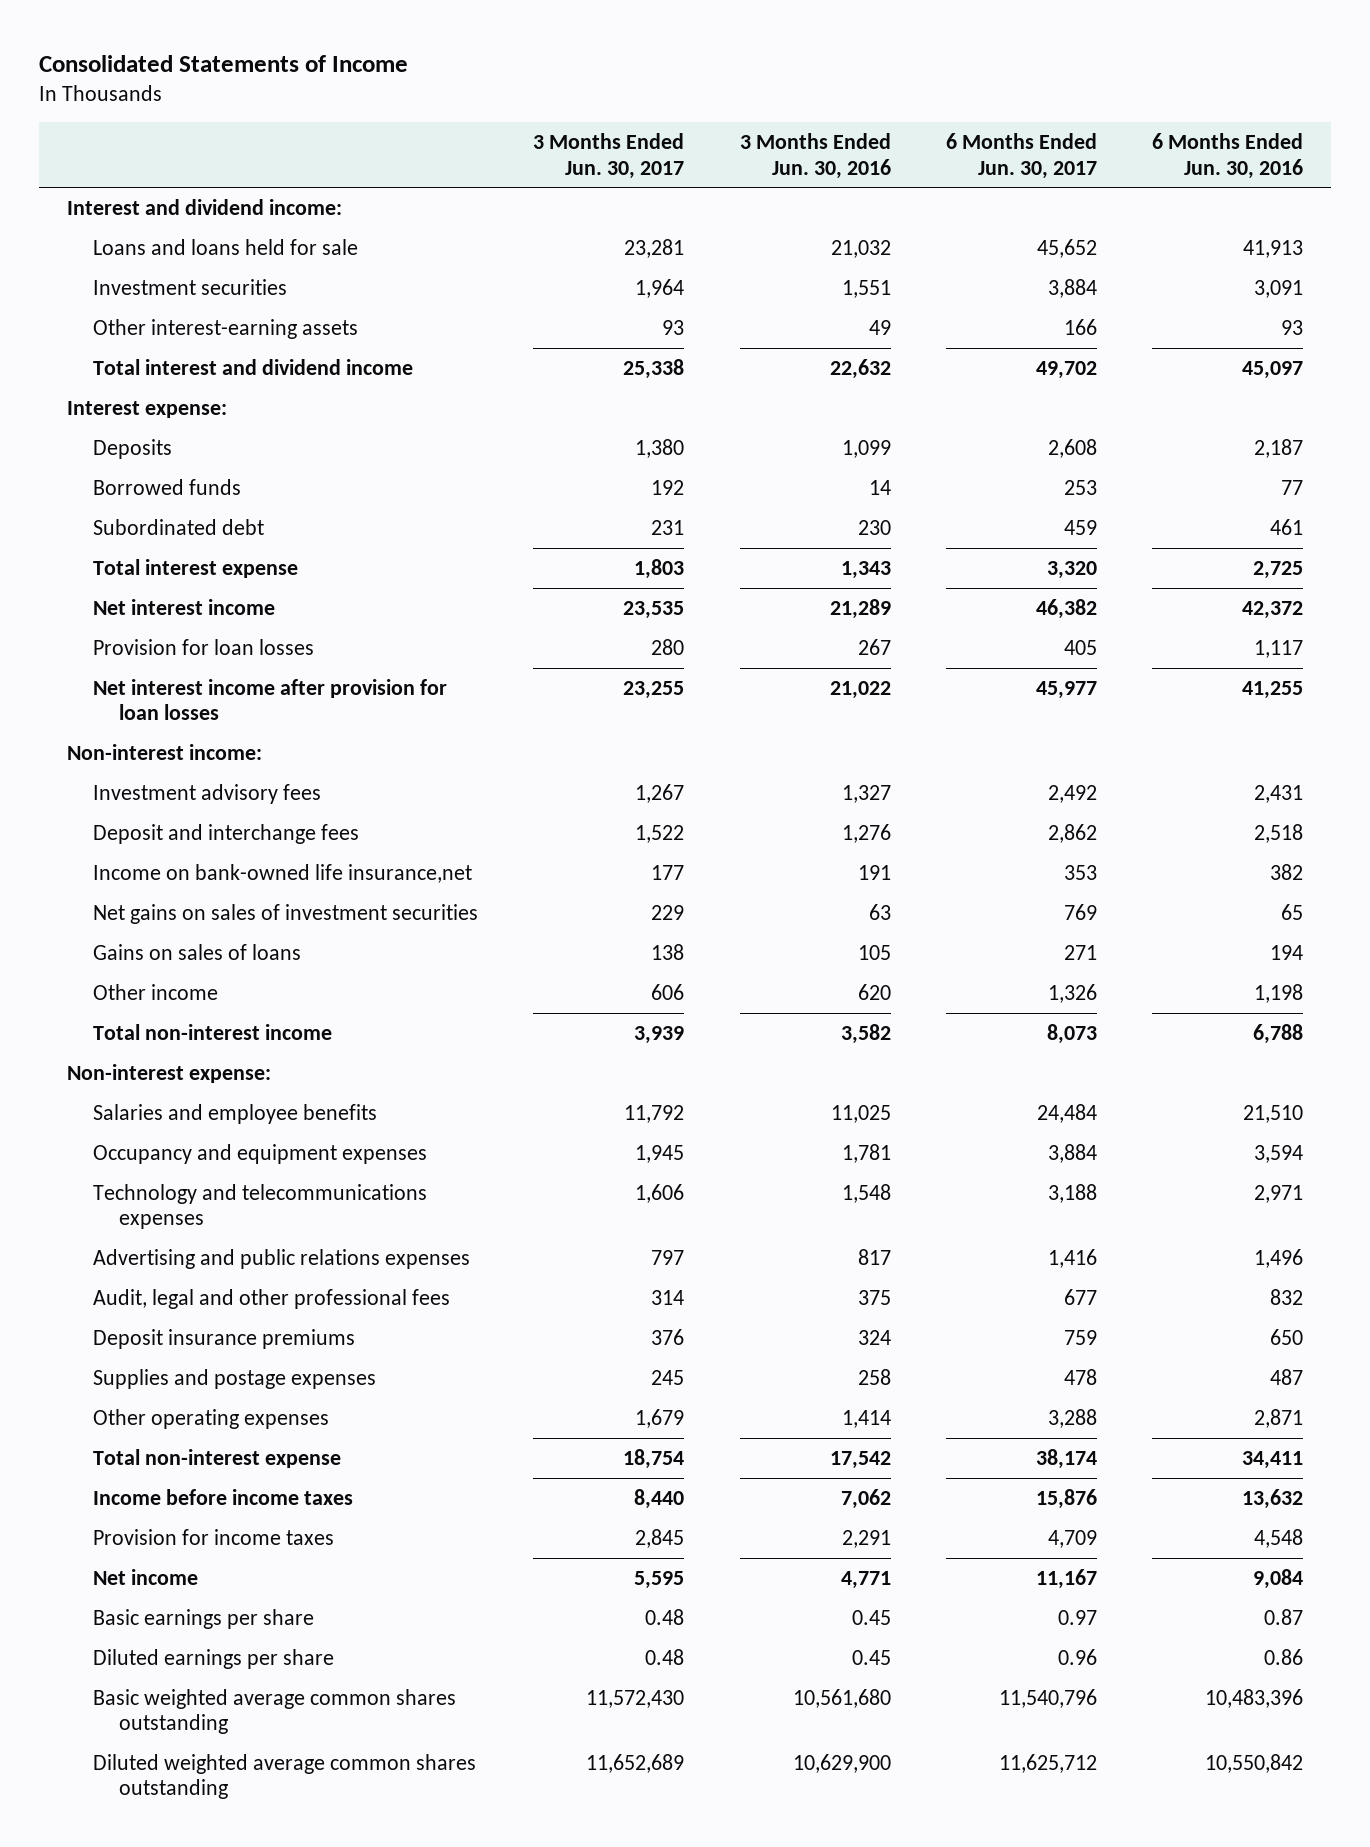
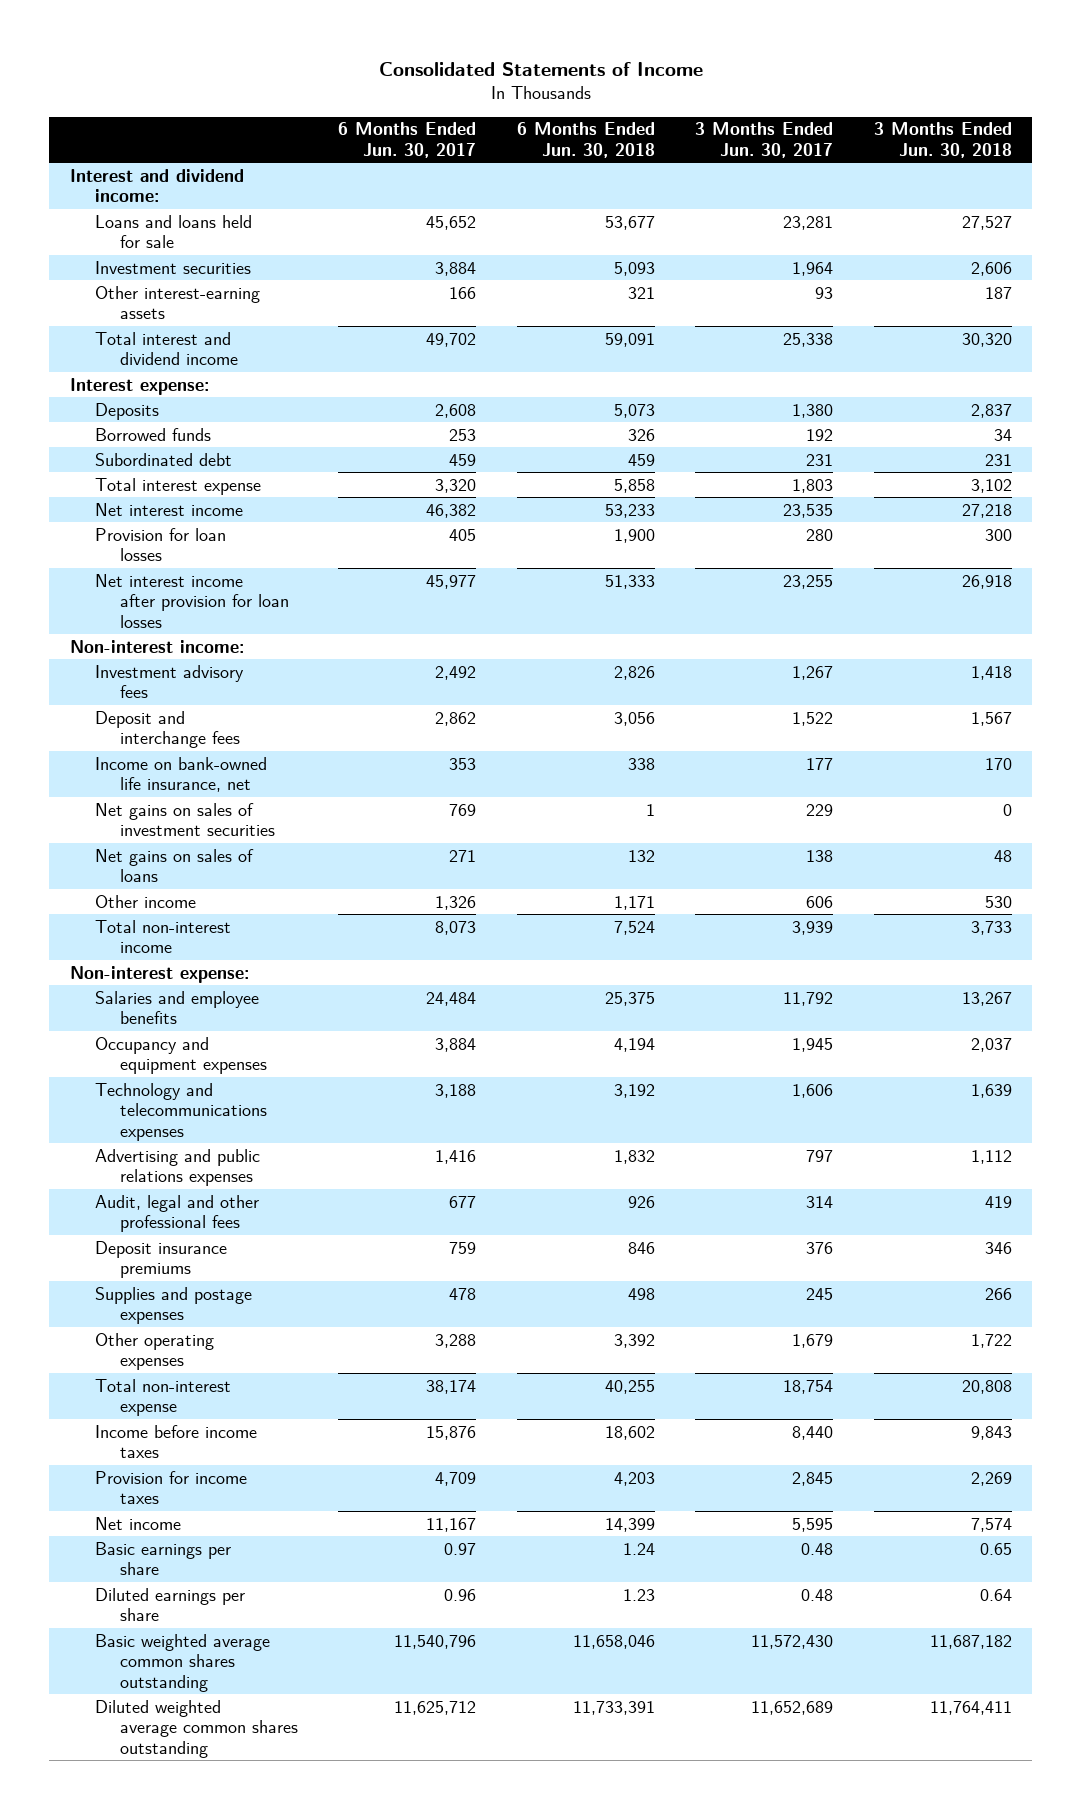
- | 3 Months Ended Jun. 30, 2017 | 3 Months Ended Jun. 30, 2016 | 6 Months Ended Jun. 30, 2017 | 6 Months Ended Jun. 30, 2016
+ | 6 Months Ended Jun. 30, 2017 | 6 Months Ended Jun. 30, 2018 | 3 Months Ended Jun. 30, 2017 | 3 Months Ended Jun. 30, 2018
- Income on bank-owned life insurance,net | 177 | 191 | 353 | 382
+ Income on bank-owned life insurance, net | 353 | 338 | 177 | 170
- Gains on sales of loans | 138 | 105 | 271 | 194
+ Net gains on sales of loans | 271 | 132 | 138 | 48

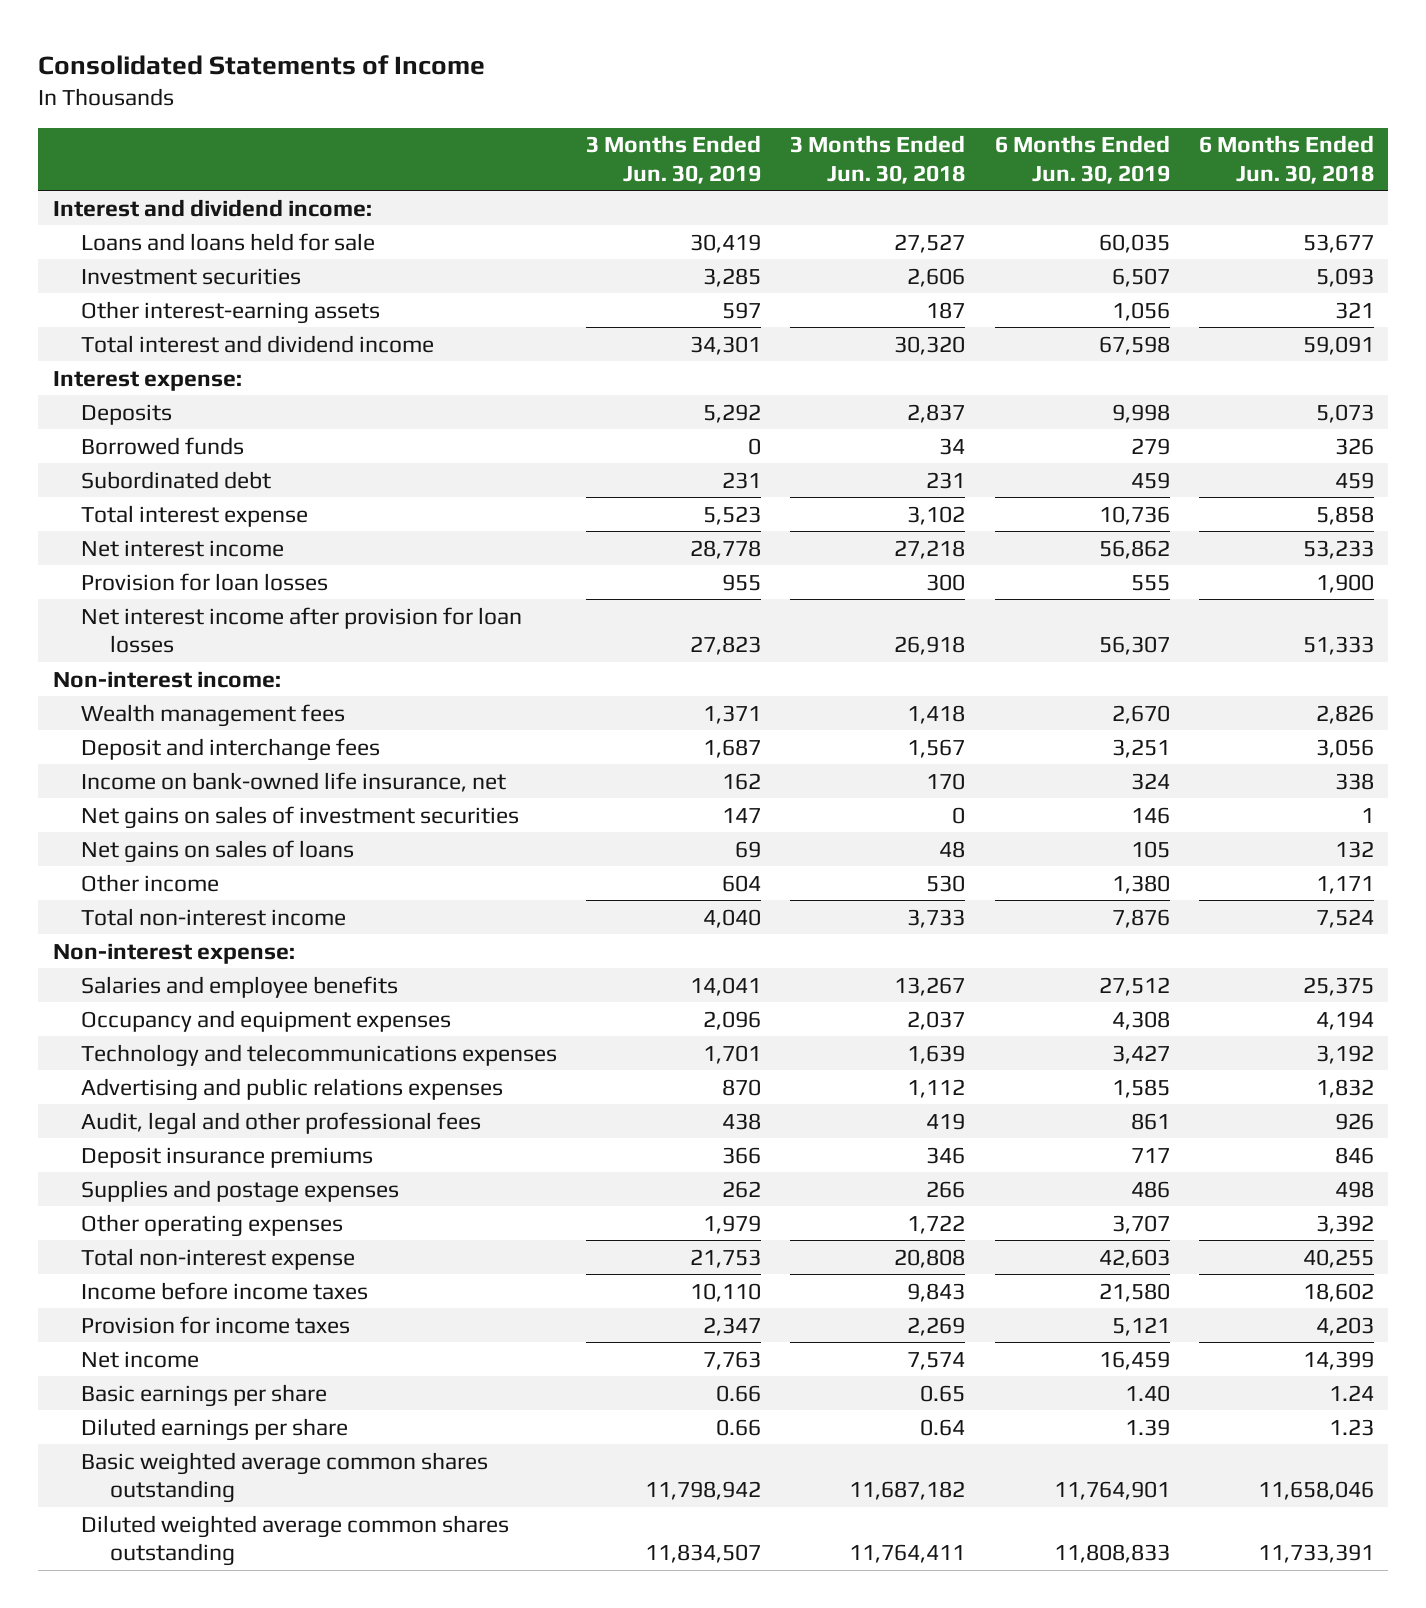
- | 6 Months Ended Jun. 30, 2017 | 6 Months Ended Jun. 30, 2018 | 3 Months Ended Jun. 30, 2017 | 3 Months Ended Jun. 30, 2018
+ | 3 Months Ended Jun. 30, 2019 | 3 Months Ended Jun. 30, 2018 | 6 Months Ended Jun. 30, 2019 | 6 Months Ended Jun. 30, 2018
- Investment advisory fees | 2,492 | 2,826 | 1,267 | 1,418
+ Wealth management fees | 1,371 | 1,418 | 2,670 | 2,826

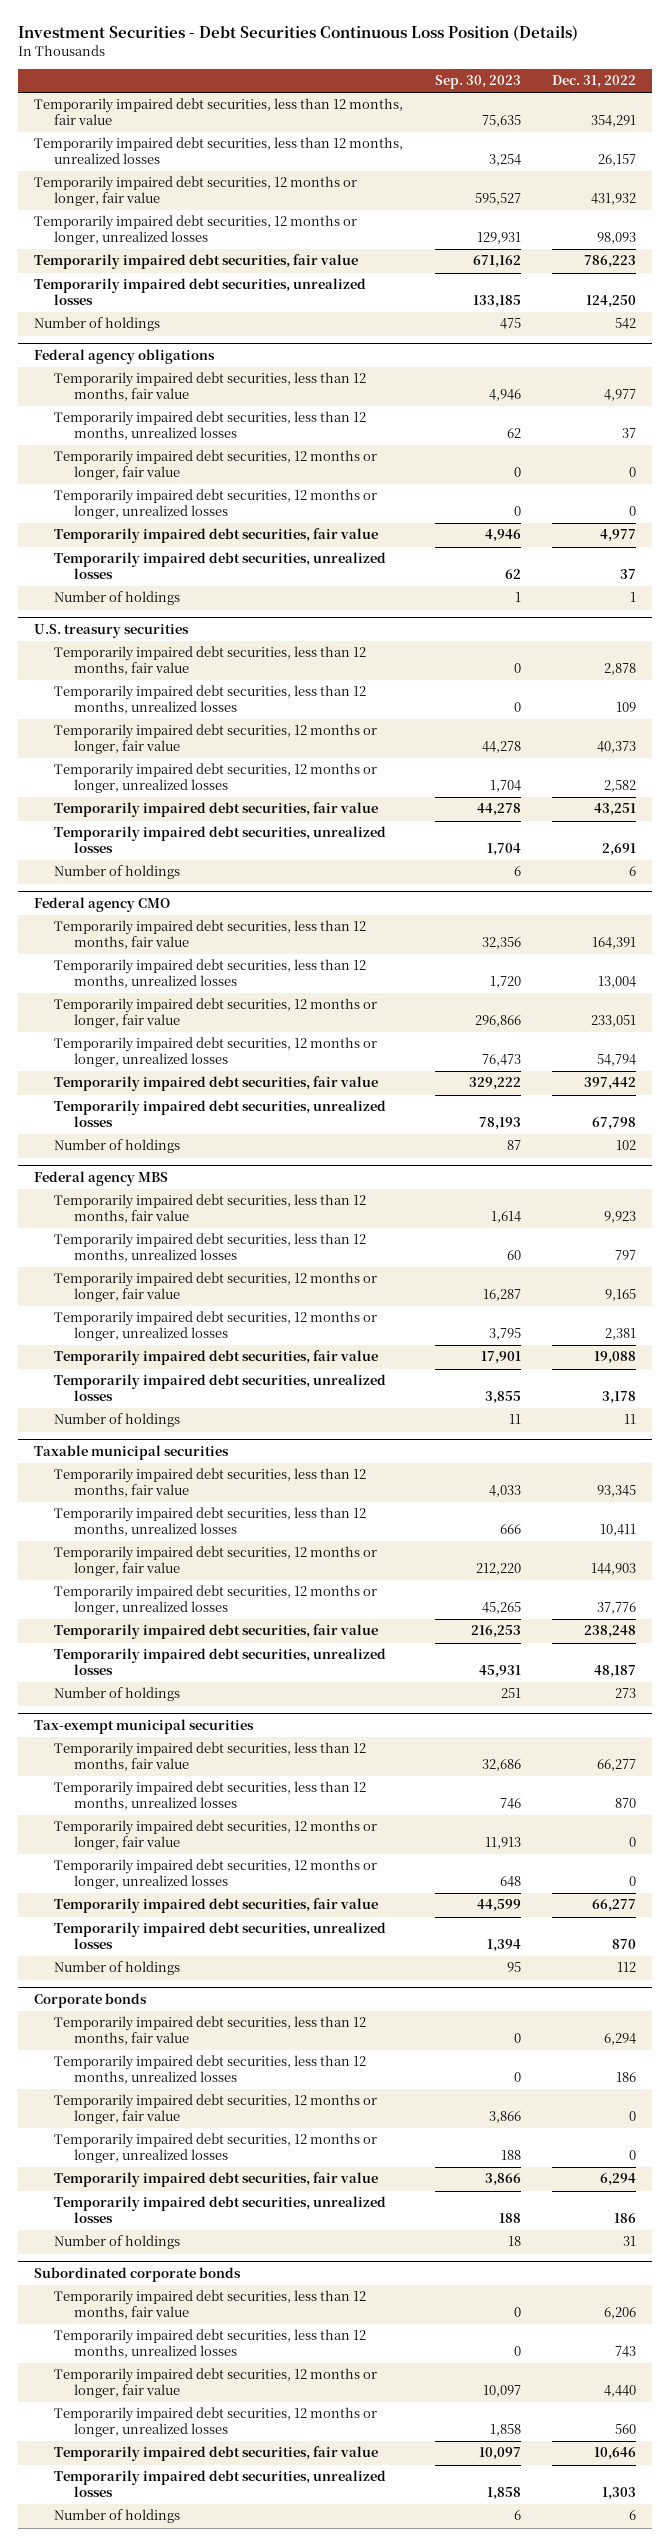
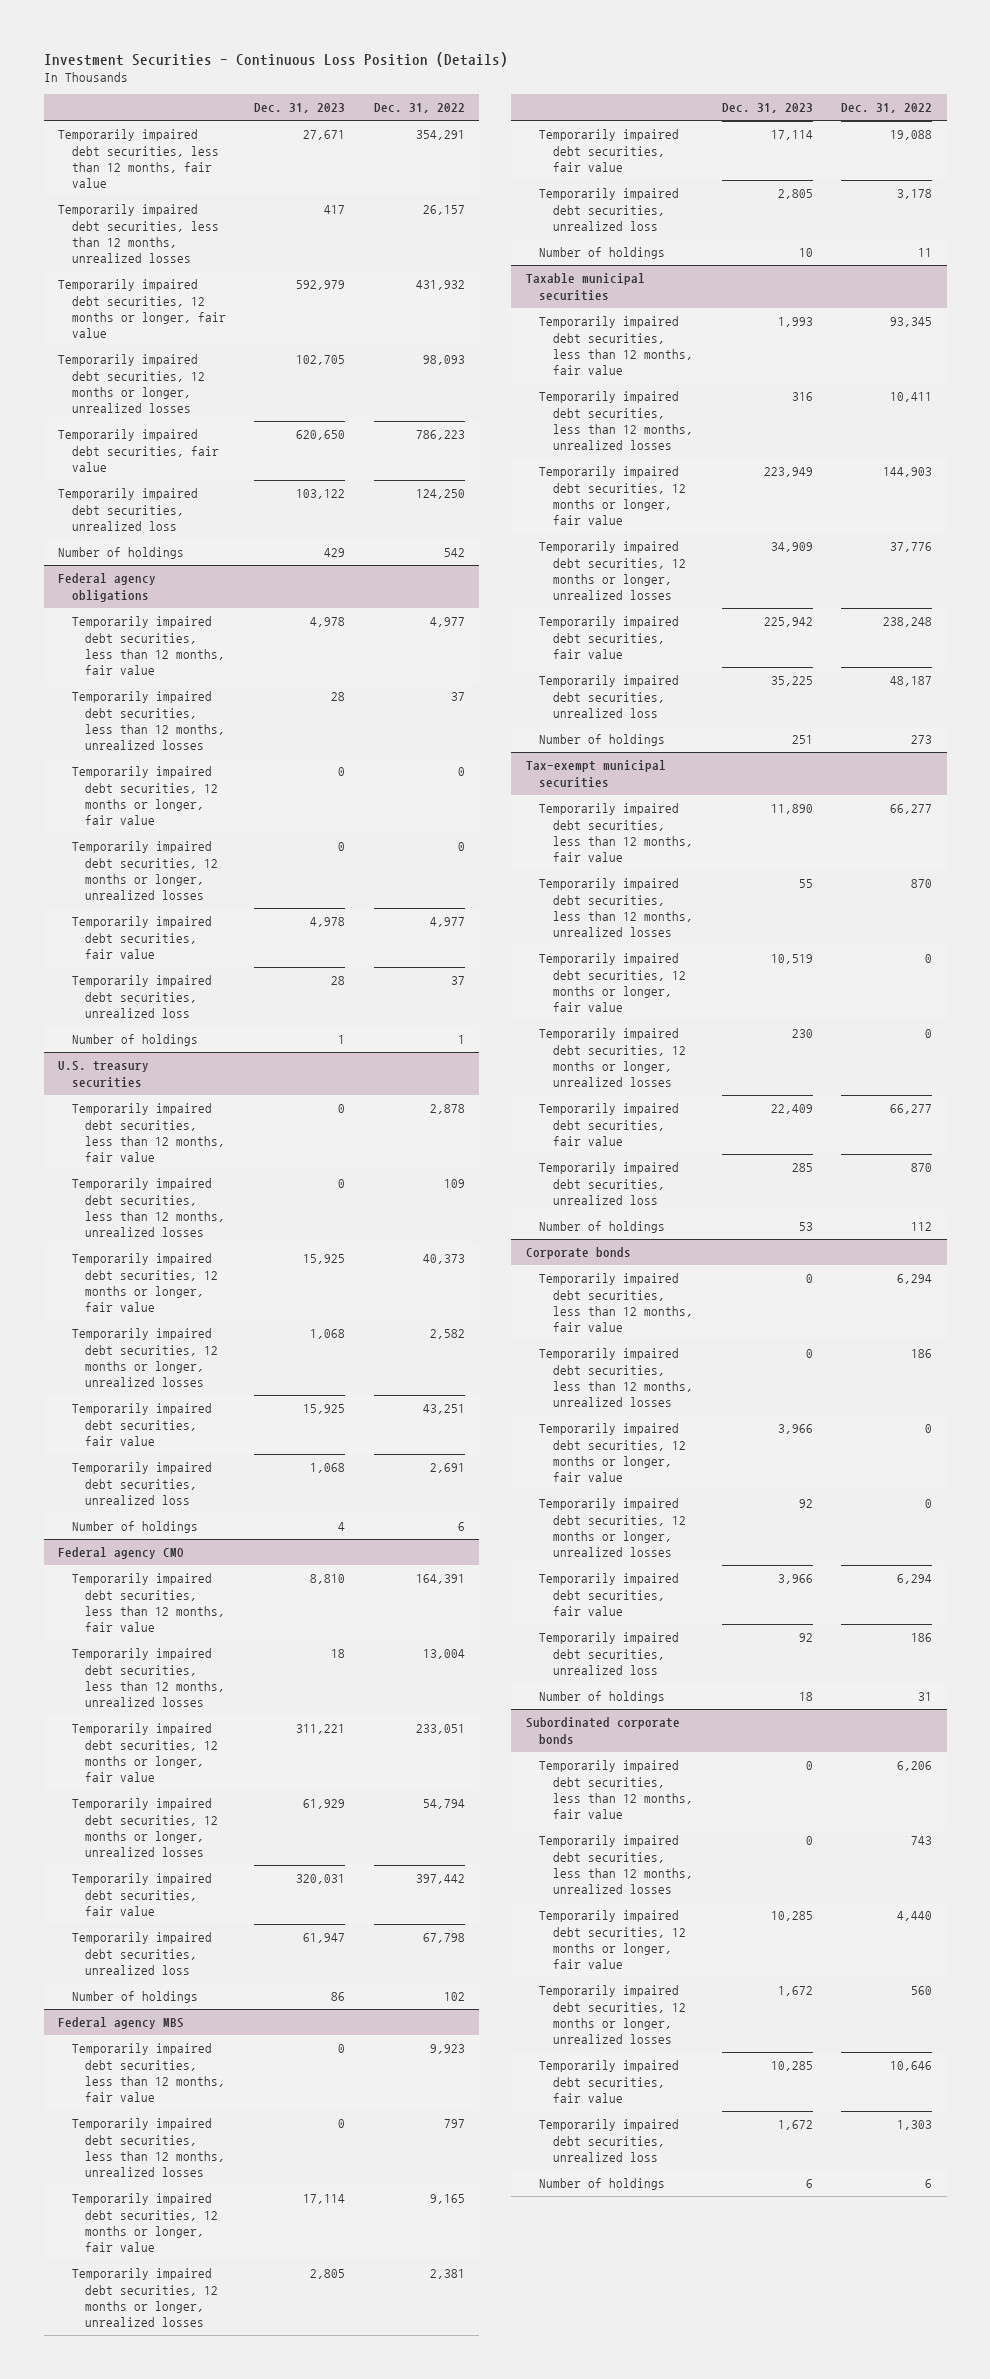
- Investment Securities - Debt Securities Continuous Loss Position (Details)
+ Investment Securities - Continuous Loss Position (Details)
- | Sep. 30, 2023 | Dec. 31, 2022
+ | Dec. 31, 2023 | Dec. 31, 2022
- Temporarily impaired debt securities, unrealized losses | 133,185 | 124,250
+ Temporarily impaired debt securities, unrealized loss | 103,122 | 124,250
@ Federal agency obligations
- Temporarily impaired debt securities, unrealized losses | 62 | 37
+ Temporarily impaired debt securities, unrealized loss | 28 | 37
@ U.S. treasury securities
- Temporarily impaired debt securities, unrealized losses | 1,704 | 2,691
+ Temporarily impaired debt securities, unrealized loss | 1,068 | 2,691
@ Federal agency CMO
- Temporarily impaired debt securities, unrealized losses | 78,193 | 67,798
+ Temporarily impaired debt securities, unrealized loss | 61,947 | 67,798
@ Federal agency MBS
- Temporarily impaired debt securities, unrealized losses | 3,855 | 3,178
+ Temporarily impaired debt securities, unrealized loss | 2,805 | 3,178
@ Taxable municipal securities
- Temporarily impaired debt securities, unrealized losses | 45,931 | 48,187
+ Temporarily impaired debt securities, unrealized loss | 35,225 | 48,187
@ Tax-exempt municipal securities
- Temporarily impaired debt securities, unrealized losses | 1,394 | 870
+ Temporarily impaired debt securities, unrealized loss | 285 | 870
@ Corporate bonds
- Temporarily impaired debt securities, unrealized losses | 188 | 186
+ Temporarily impaired debt securities, unrealized loss | 92 | 186
@ Subordinated corporate bonds
- Temporarily impaired debt securities, unrealized losses | 1,858 | 1,303
+ Temporarily impaired debt securities, unrealized loss | 1,672 | 1,303

